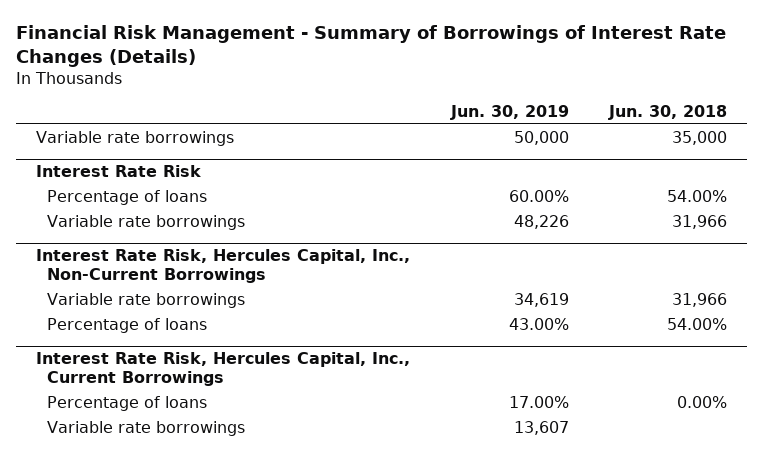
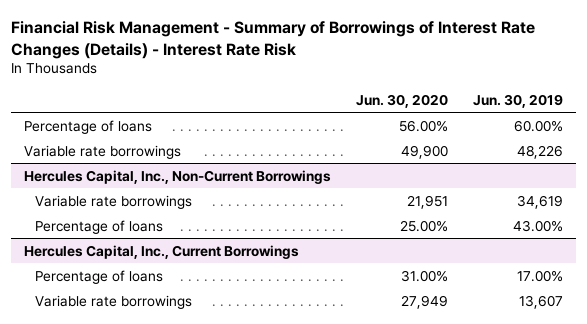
- Financial Risk Management - Summary of Borrowings of Interest Rate Changes (Details)
+ Financial Risk Management - Summary of Borrowings of Interest Rate Changes (Details) - Interest Rate Risk
- | Jun. 30, 2019 | Jun. 30, 2018
+ | Jun. 30, 2020 | Jun. 30, 2019
- Variable rate borrowings | 50,000 | 35,000
- Interest Rate Risk
- Interest Rate Risk, Hercules Capital, Inc., Non-Current Borrowings
+ Hercules Capital, Inc., Non-Current Borrowings
- Interest Rate Risk, Hercules Capital, Inc., Current Borrowings
+ Hercules Capital, Inc., Current Borrowings

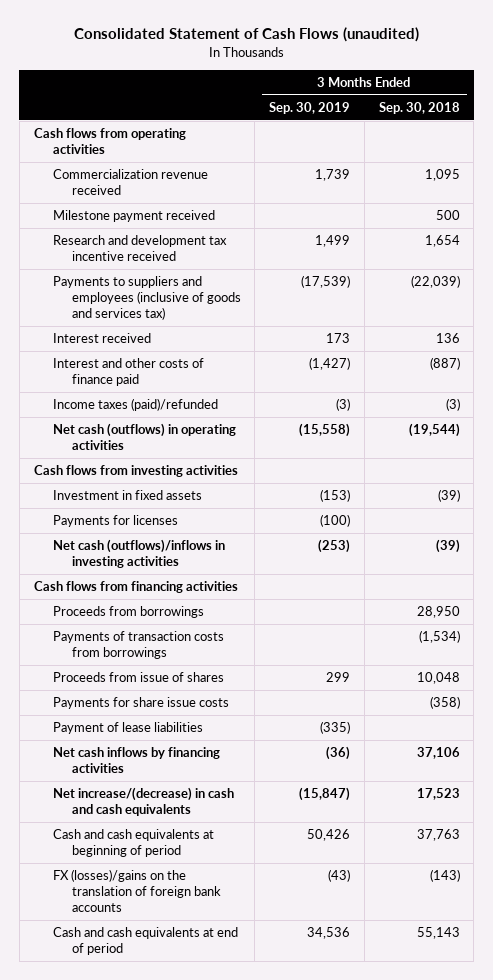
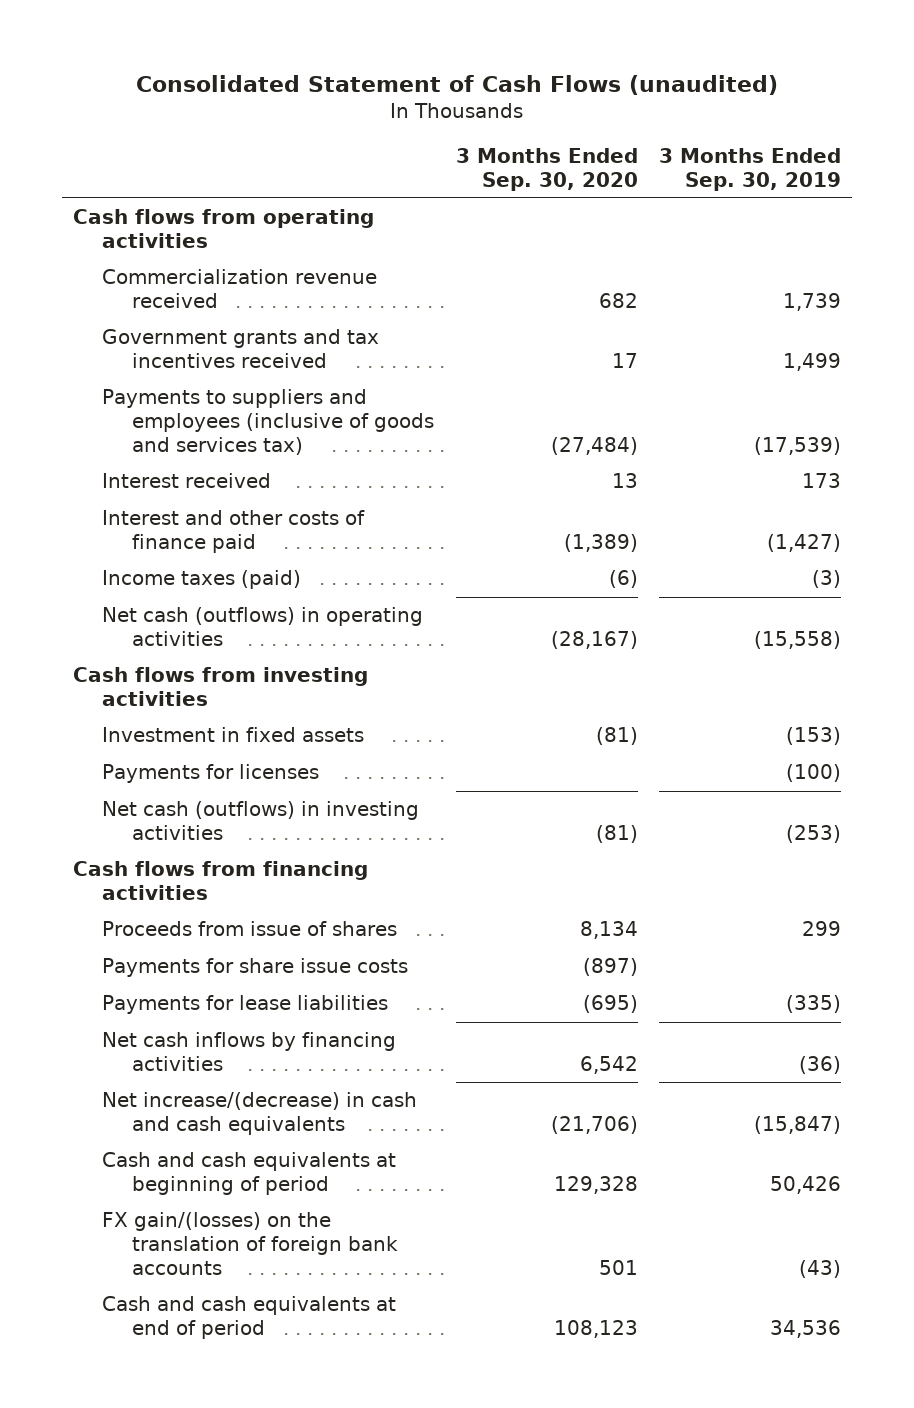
- | 3 Months Ended Sep. 30, 2019 | 3 Months Ended Sep. 30, 2018
+ | 3 Months Ended Sep. 30, 2020 | 3 Months Ended Sep. 30, 2019
- Milestone payment received | | 500
- Research and development tax incentive received | 1,499 | 1,654
+ Government grants and tax incentives received | 17 | 1,499
- Income taxes (paid)/refunded | (3) | (3)
+ Income taxes (paid) | (6) | (3)
- Net cash (outflows)/inflows in investing activities | (253) | (39)
+ Net cash (outflows) in investing activities | (81) | (253)
- Proceeds from borrowings | | 28,950
- Payments of transaction costs from borrowings | | (1,534)
- Payment of lease liabilities | (335) |
+ Payments for lease liabilities | (695) | (335)
- FX (losses)/gains on the translation of foreign bank accounts | (43) | (143)
+ FX gain/(losses) on the translation of foreign bank accounts | 501 | (43)

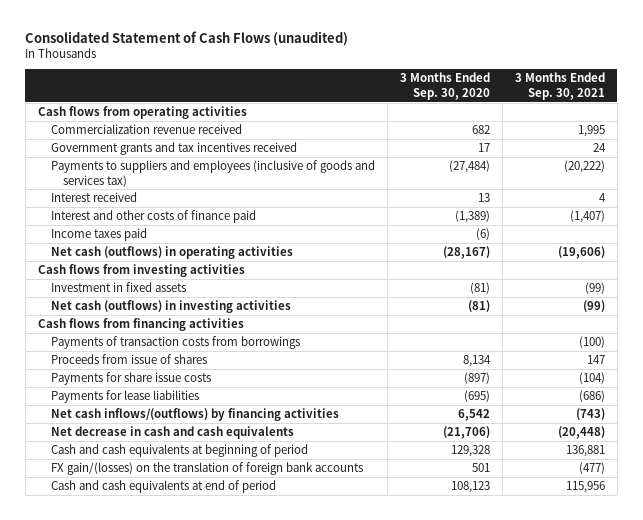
- | 3 Months Ended Sep. 30, 2020 | 3 Months Ended Sep. 30, 2019
+ | 3 Months Ended Sep. 30, 2020 | 3 Months Ended Sep. 30, 2021
- Income taxes (paid) | (6) | (3)
+ Income taxes paid | (6) |
- Payments for licenses | | (100)
+ Payments of transaction costs from borrowings | | (100)
- Net cash inflows by financing activities | 6,542 | (36)
- Net increase/(decrease) in cash and cash equivalents | (21,706) | (15,847)
+ Net cash inflows/(outflows) by financing activities | 6,542 | (743)
+ Net decrease in cash and cash equivalents | (21,706) | (20,448)

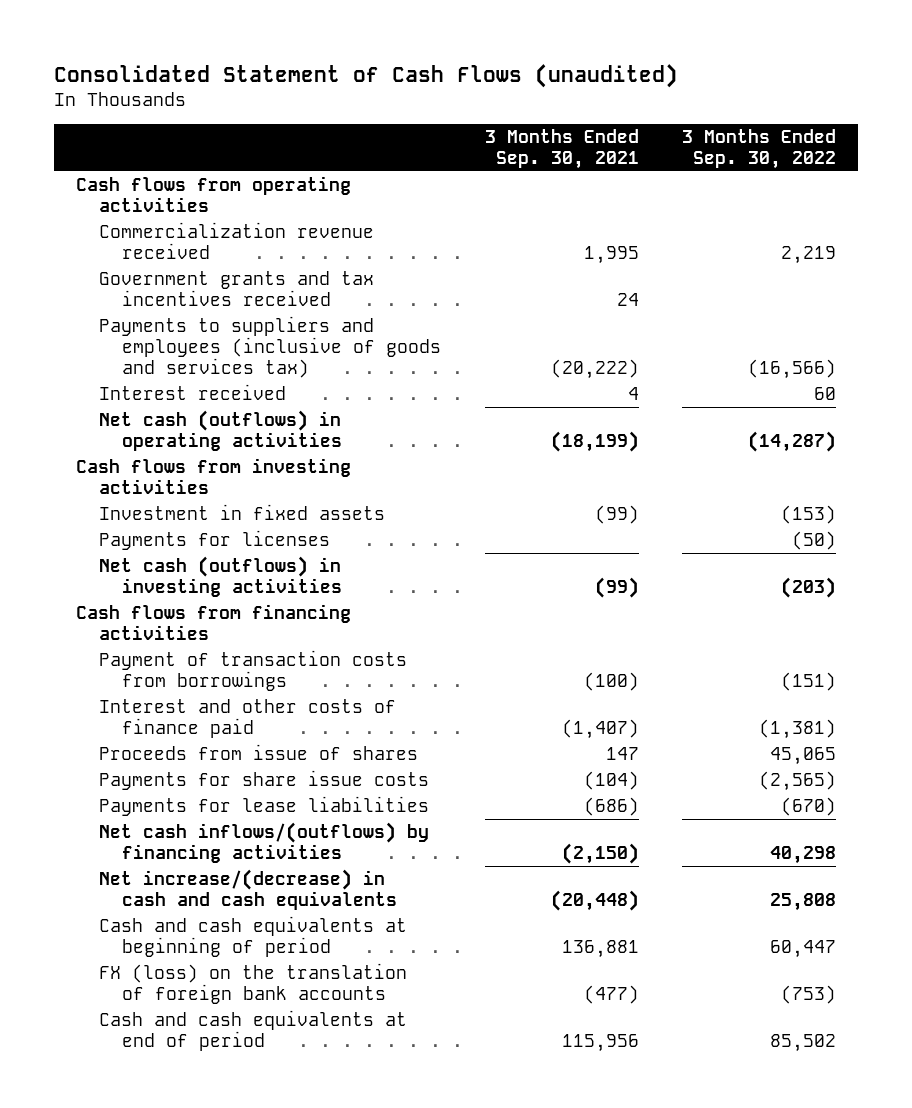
- | 3 Months Ended Sep. 30, 2020 | 3 Months Ended Sep. 30, 2021
+ | 3 Months Ended Sep. 30, 2021 | 3 Months Ended Sep. 30, 2022
- Income taxes paid | (6) |
- Net cash (outflows) in operating activities | (28,167) | (19,606)
+ Net cash (outflows) in operating activities | (18,199) | (14,287)
+ Payments for licenses | | (50)
- Payments of transaction costs from borrowings | | (100)
+ Payment of transaction costs from borrowings | (100) | (151)
moved down: Interest and other costs of finance paid | (1,407) | (1,381)
- Net cash inflows/(outflows) by financing activities | 6,542 | (743)
- Net decrease in cash and cash equivalents | (21,706) | (20,448)
+ Net cash inflows/(outflows) by financing activities | (2,150) | 40,298
+ Net increase/(decrease) in cash and cash equivalents | (20,448) | 25,808
- FX gain/(losses) on the translation of foreign bank accounts | 501 | (477)
+ FX (loss) on the translation of foreign bank accounts | (477) | (753)

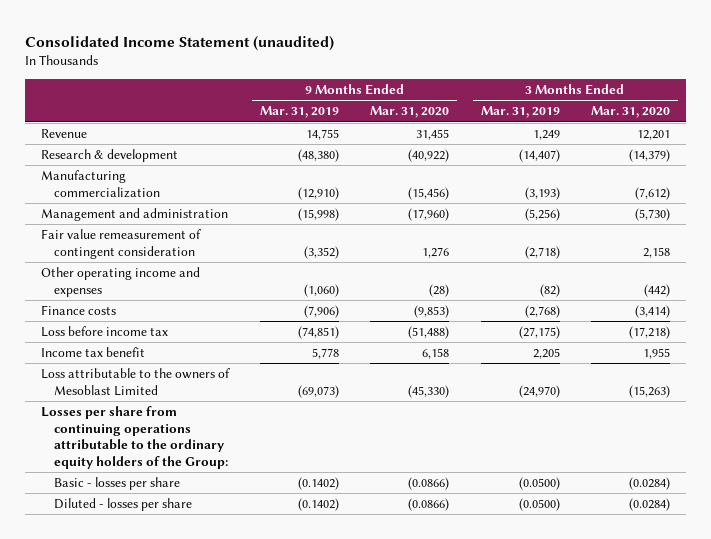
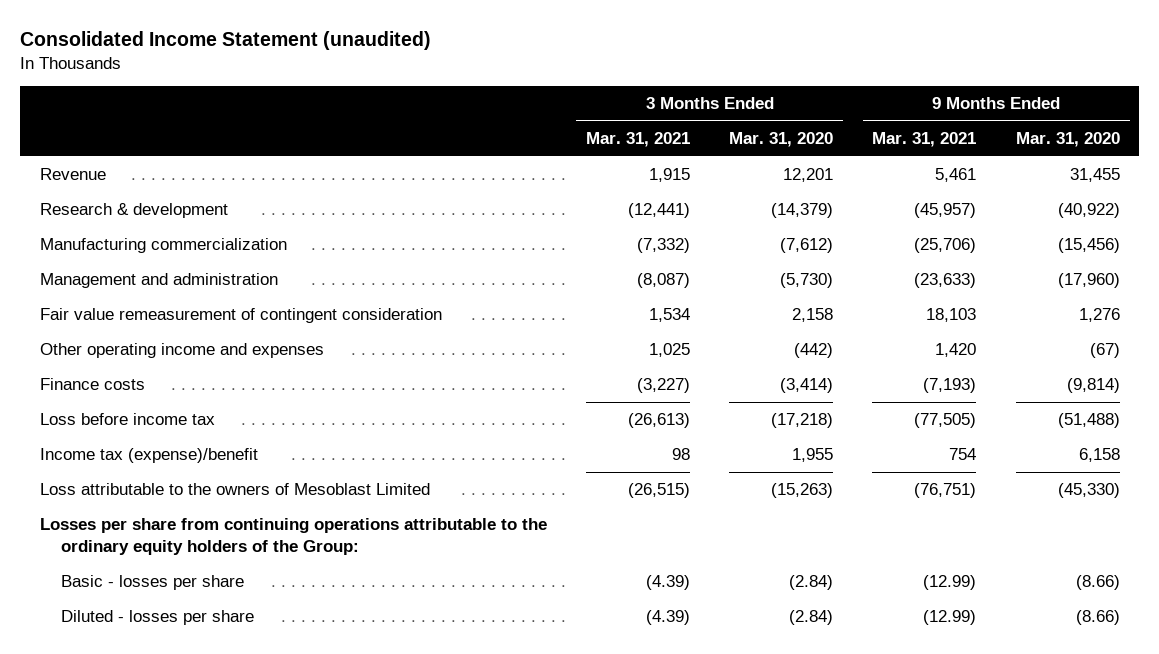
- | 9 Months Ended Mar. 31, 2019 | 9 Months Ended Mar. 31, 2020 | 3 Months Ended Mar. 31, 2019 | 3 Months Ended Mar. 31, 2020
+ | 3 Months Ended Mar. 31, 2021 | 3 Months Ended Mar. 31, 2020 | 9 Months Ended Mar. 31, 2021 | 9 Months Ended Mar. 31, 2020
- Other operating income and expenses | (1,060) | (28) | (82) | (442)
- Finance costs | (7,906) | (9,853) | (2,768) | (3,414)
+ Other operating income and expenses | 1,025 | (442) | 1,420 | (67)
+ Finance costs | (3,227) | (3,414) | (7,193) | (9,814)
- Income tax benefit | 5,778 | 6,158 | 2,205 | 1,955
+ Income tax (expense)/benefit | 98 | 1,955 | 754 | 6,158
- Basic - losses per share | (0.1402) | (0.0866) | (0.0500) | (0.0284)
- Diluted - losses per share | (0.1402) | (0.0866) | (0.0500) | (0.0284)
+ Basic - losses per share | (4.39) | (2.84) | (12.99) | (8.66)
+ Diluted - losses per share | (4.39) | (2.84) | (12.99) | (8.66)

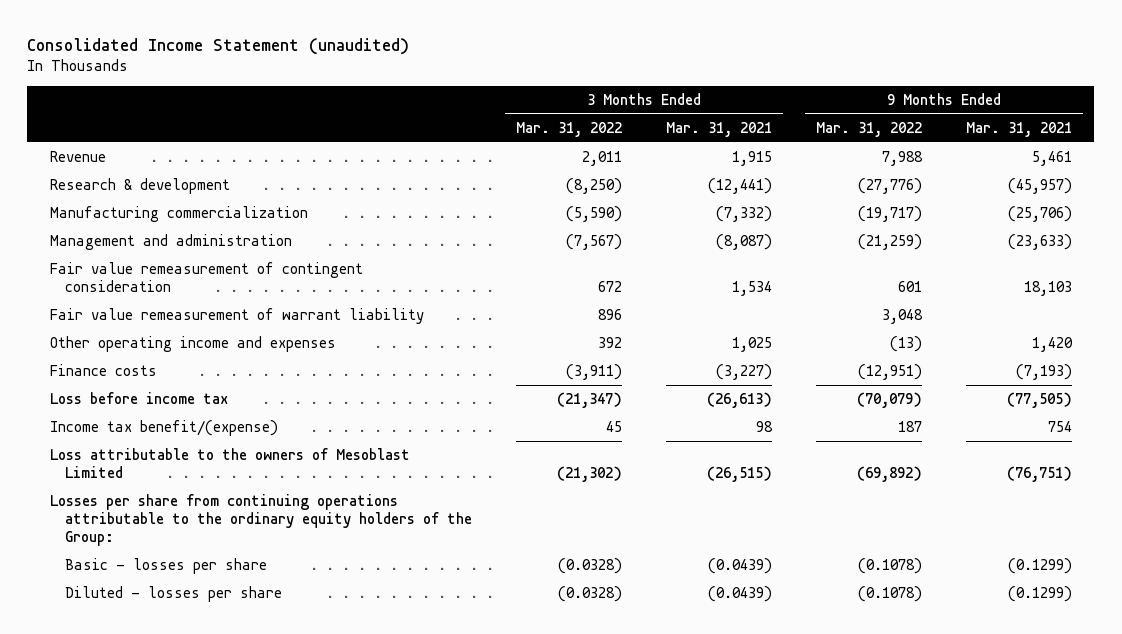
- | 3 Months Ended Mar. 31, 2021 | 3 Months Ended Mar. 31, 2020 | 9 Months Ended Mar. 31, 2021 | 9 Months Ended Mar. 31, 2020
+ | 3 Months Ended Mar. 31, 2022 | 3 Months Ended Mar. 31, 2021 | 9 Months Ended Mar. 31, 2022 | 9 Months Ended Mar. 31, 2021
+ Fair value remeasurement of warrant liability | 896 | | 3,048 |
- Income tax (expense)/benefit | 98 | 1,955 | 754 | 6,158
+ Income tax benefit/(expense) | 45 | 98 | 187 | 754
- Basic - losses per share | (4.39) | (2.84) | (12.99) | (8.66)
- Diluted - losses per share | (4.39) | (2.84) | (12.99) | (8.66)
+ Basic - losses per share | (0.0328) | (0.0439) | (0.1078) | (0.1299)
+ Diluted - losses per share | (0.0328) | (0.0439) | (0.1078) | (0.1299)

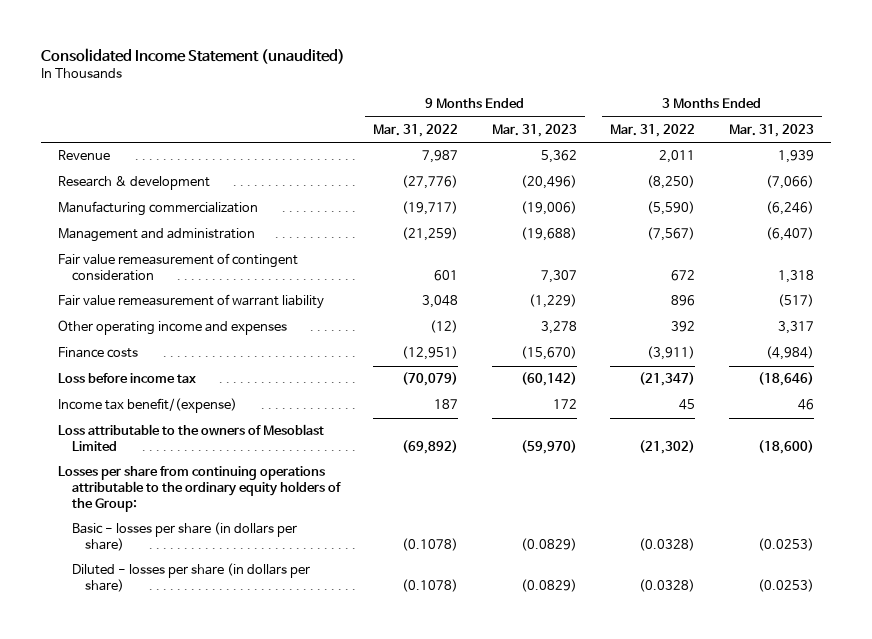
- | 3 Months Ended Mar. 31, 2022 | 3 Months Ended Mar. 31, 2021 | 9 Months Ended Mar. 31, 2022 | 9 Months Ended Mar. 31, 2021
+ | 9 Months Ended Mar. 31, 2022 | 9 Months Ended Mar. 31, 2023 | 3 Months Ended Mar. 31, 2022 | 3 Months Ended Mar. 31, 2023
- Revenue | 2,011 | 1,915 | 7,988 | 5,461
+ Revenue | 7,987 | 5,362 | 2,011 | 1,939
- Other operating income and expenses | 392 | 1,025 | (13) | 1,420
+ Other operating income and expenses | (12) | 3,278 | 392 | 3,317
- Basic - losses per share | (0.0328) | (0.0439) | (0.1078) | (0.1299)
- Diluted - losses per share | (0.0328) | (0.0439) | (0.1078) | (0.1299)
+ Basic - losses per share (in dollars per share) | (0.1078) | (0.0829) | (0.0328) | (0.0253)
+ Diluted - losses per share (in dollars per share) | (0.1078) | (0.0829) | (0.0328) | (0.0253)

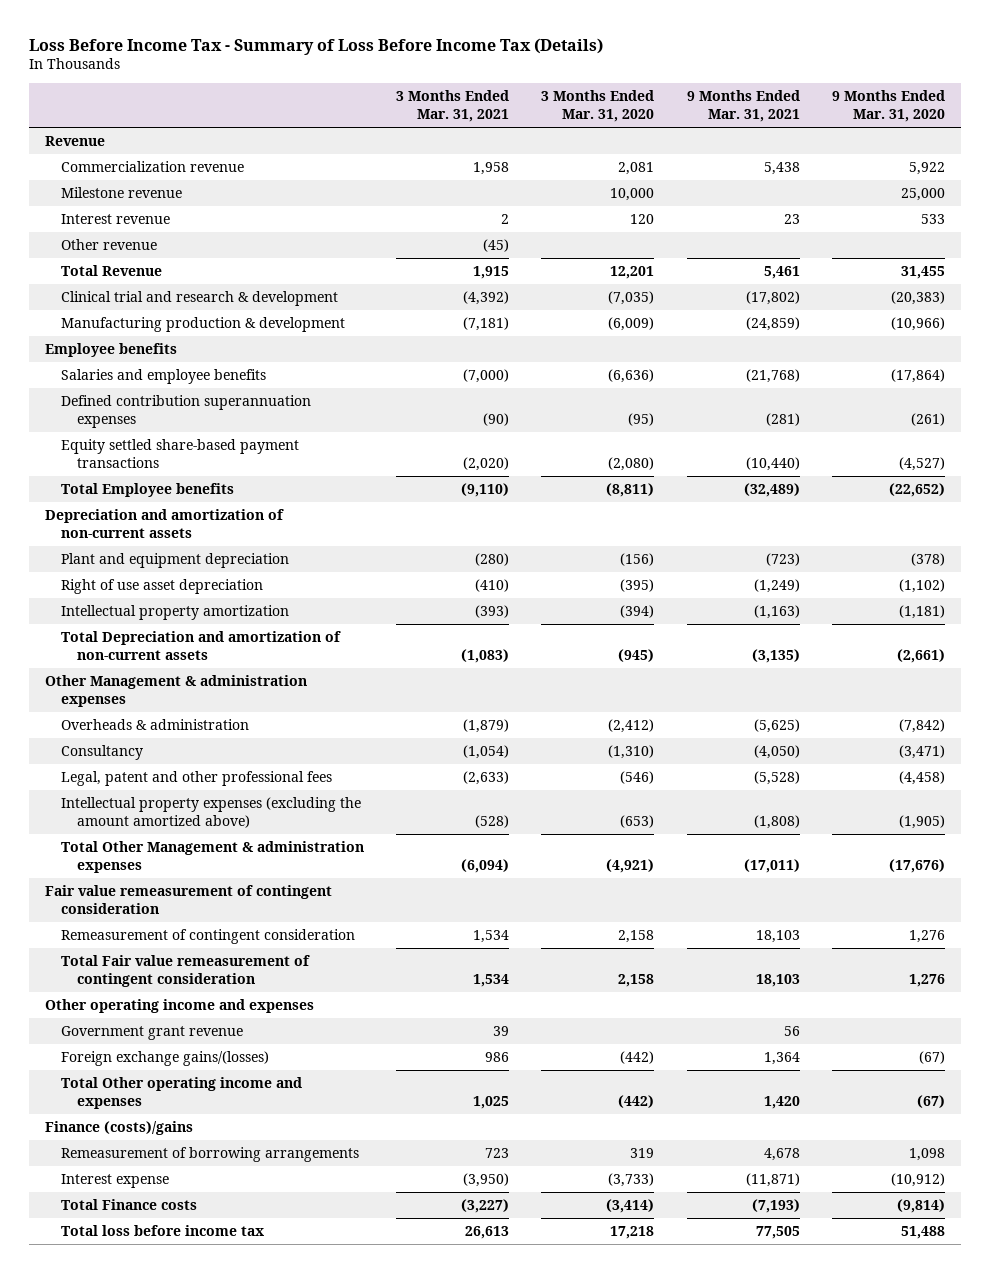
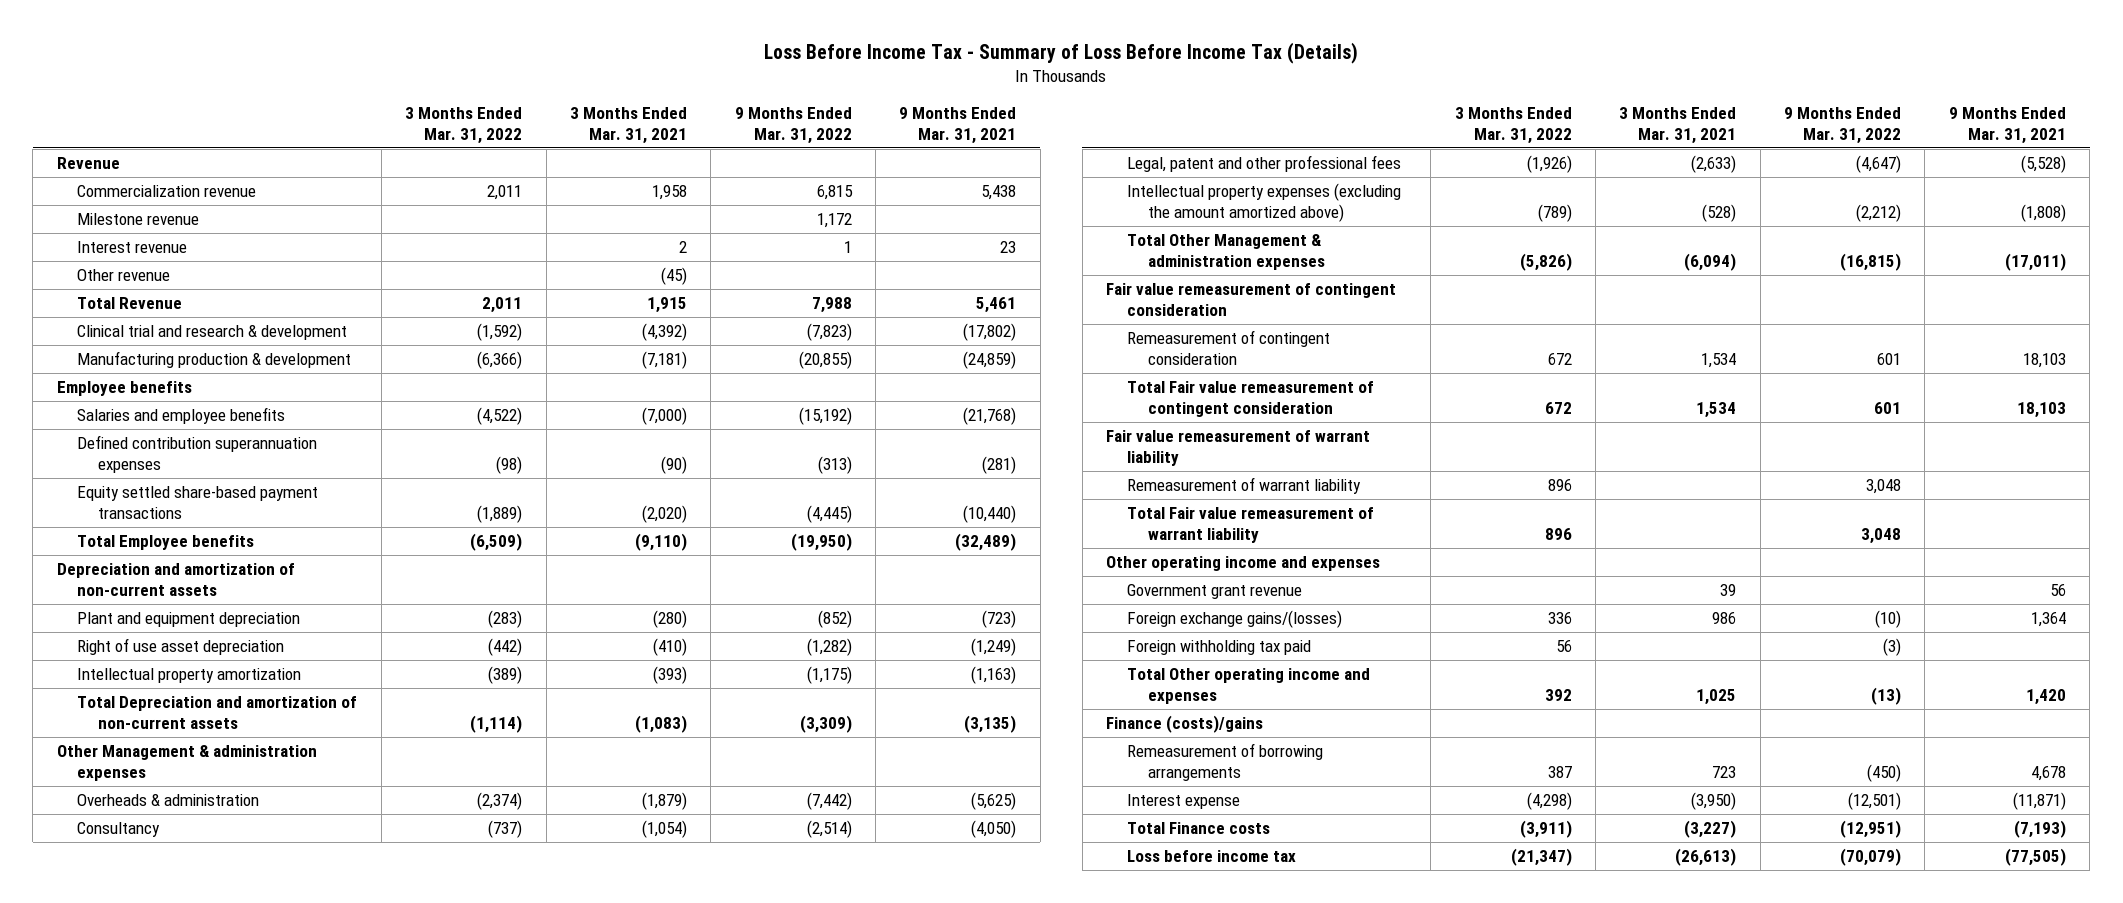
- | 3 Months Ended Mar. 31, 2021 | 3 Months Ended Mar. 31, 2020 | 9 Months Ended Mar. 31, 2021 | 9 Months Ended Mar. 31, 2020
+ | 3 Months Ended Mar. 31, 2022 | 3 Months Ended Mar. 31, 2021 | 9 Months Ended Mar. 31, 2022 | 9 Months Ended Mar. 31, 2021
+ Fair value remeasurement of warrant liability
+ Remeasurement of warrant liability | 896 | | 3,048 |
+ Total Fair value remeasurement of warrant liability | 896 | | 3,048 |
+ Foreign withholding tax paid | 56 | | (3) |
- Total loss before income tax | 26,613 | 17,218 | 77,505 | 51,488
+ Loss before income tax | (21,347) | (26,613) | (70,079) | (77,505)

